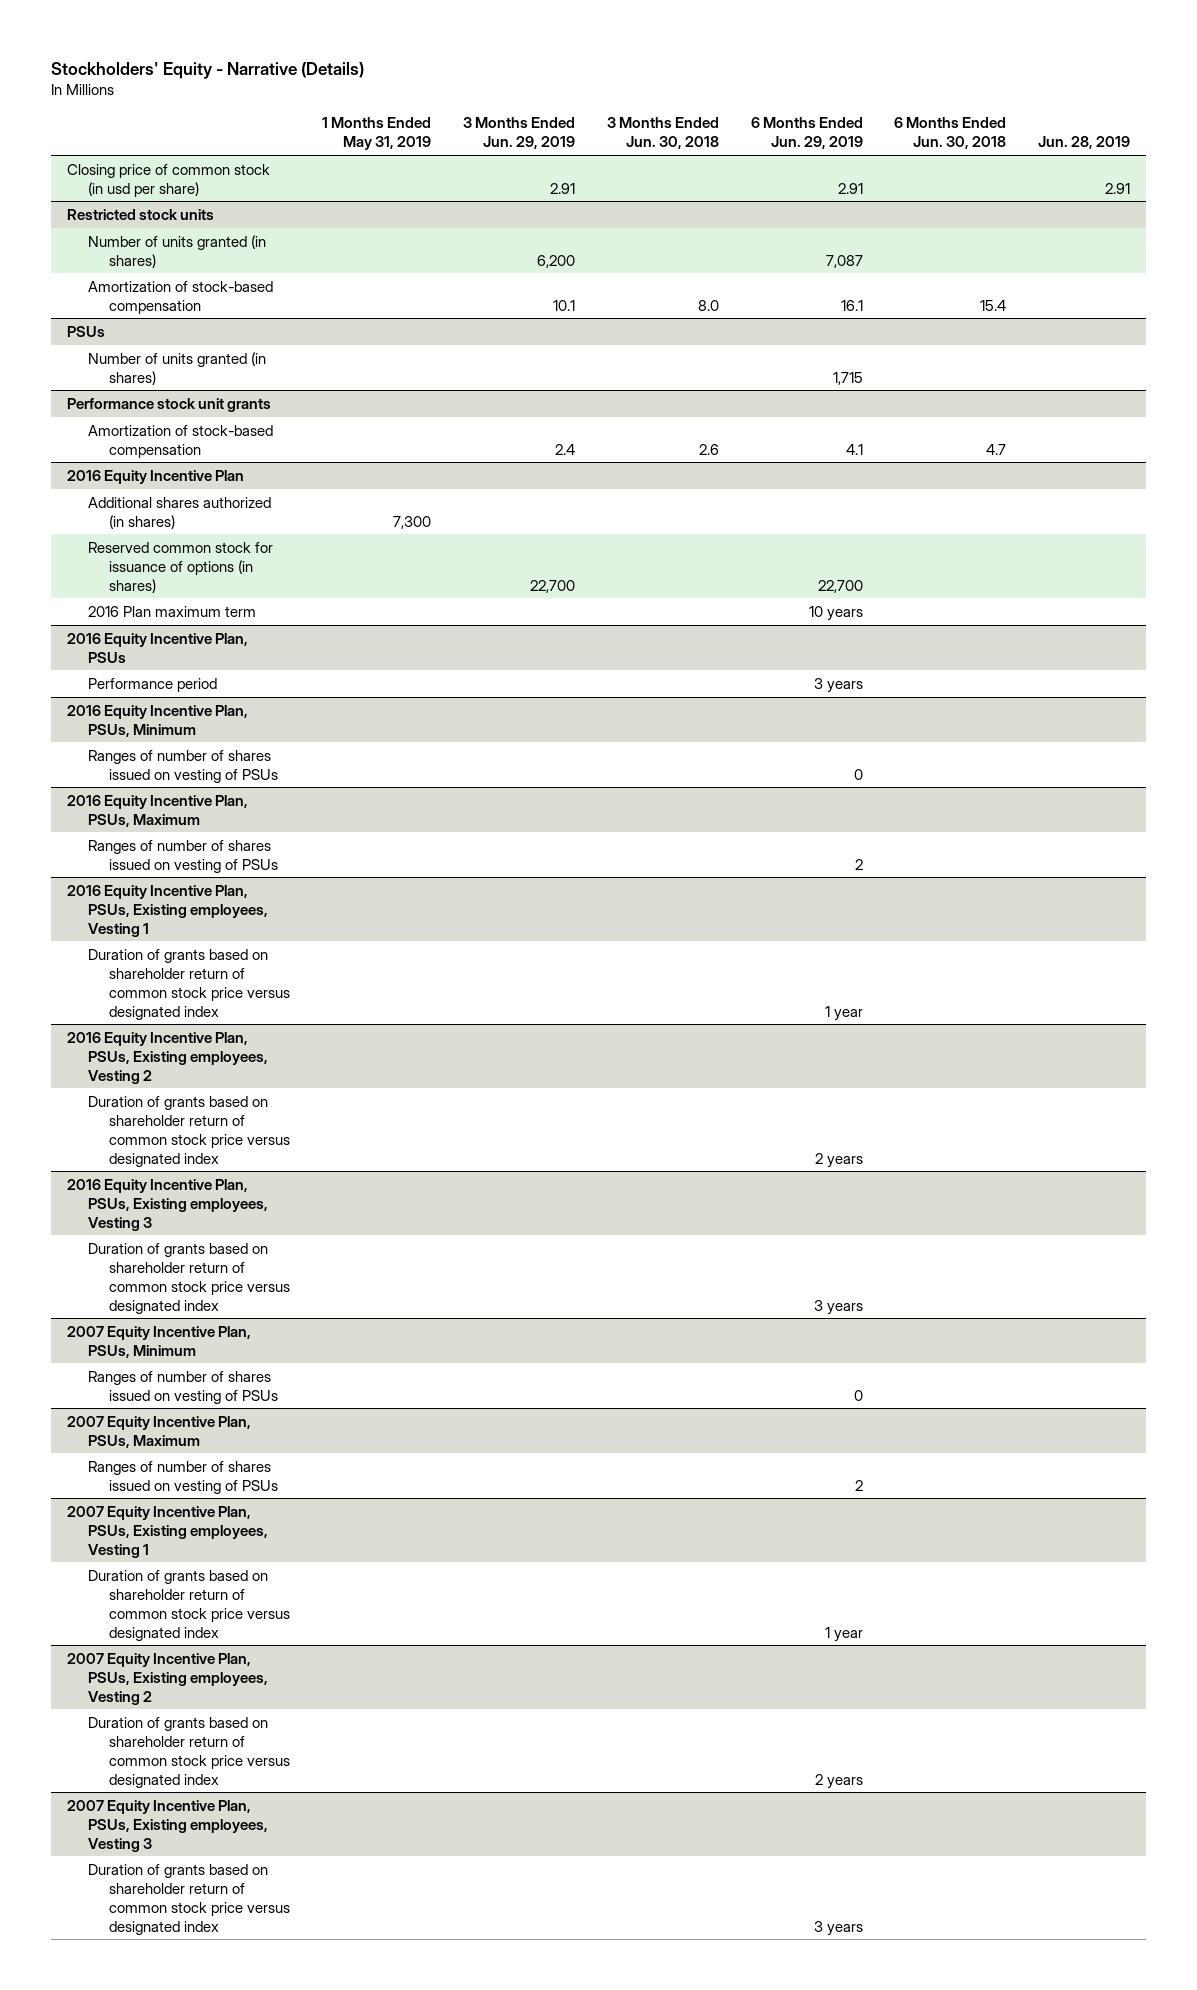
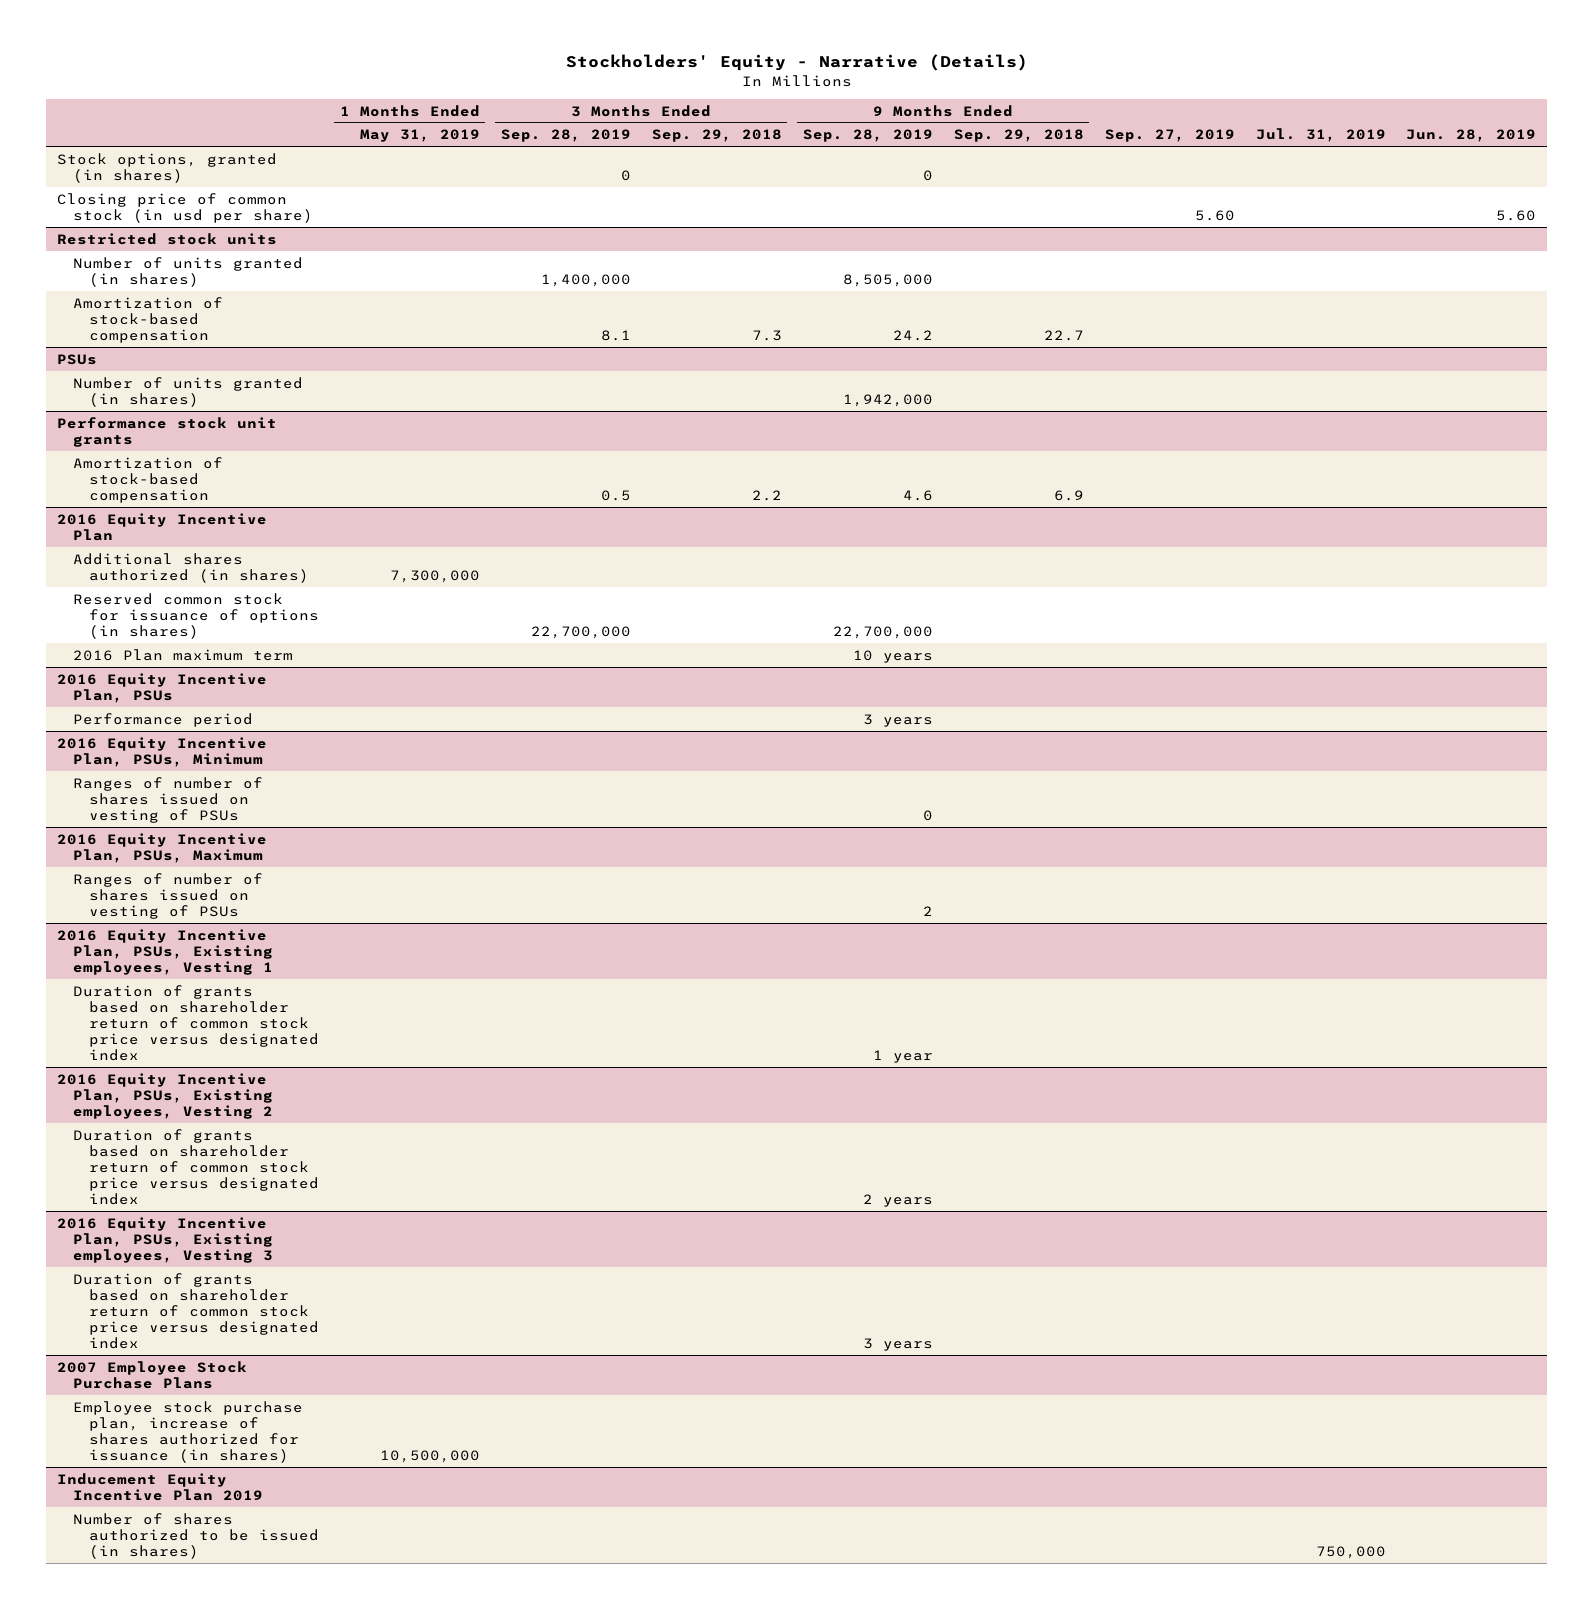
- | 1 Months Ended May 31, 2019 | 3 Months Ended Jun. 29, 2019 | 3 Months Ended Jun. 30, 2018 | 6 Months Ended Jun. 29, 2019 | 6 Months Ended Jun. 30, 2018 | Jun. 28, 2019
+ | 1 Months Ended May 31, 2019 | 3 Months Ended Sep. 28, 2019 | 3 Months Ended Sep. 29, 2018 | 9 Months Ended Sep. 28, 2019 | 9 Months Ended Sep. 29, 2018 | Sep. 27, 2019 | Jul. 31, 2019 | Jun. 28, 2019
- Closing price of common stock (in usd per share) | | 2.91 | | 2.91 | | 2.91
+ Stock options, granted (in shares) | | 0 | | 0 | | | |
+ Closing price of common stock (in usd per share) | | | | | | 5.60 | | 5.60
@ 2016 Equity Incentive Plan
- Additional shares authorized (in shares) | 7,300 | | | | |
+ Additional shares authorized (in shares) | 7,300,000 | | | | | | |
- 2007 Equity Incentive Plan, PSUs, Minimum
- Ranges of number of shares issued on vesting of PSUs | | | | 0 | |
- 2007 Equity Incentive Plan, PSUs, Maximum
- Ranges of number of shares issued on vesting of PSUs | | | | 2 | |
- 2007 Equity Incentive Plan, PSUs, Existing employees, Vesting 1
- Duration of grants based on shareholder return of common stock price versus designated index | | | | 1 year | |
- 2007 Equity Incentive Plan, PSUs, Existing employees, Vesting 2
- Duration of grants based on shareholder return of common stock price versus designated index | | | | 2 years | |
- 2007 Equity Incentive Plan, PSUs, Existing employees, Vesting 3
- Duration of grants based on shareholder return of common stock price versus designated index | | | | 3 years | |
+ 2007 Employee Stock Purchase Plans
+ Employee stock purchase plan, increase of shares authorized for issuance (in shares) | 10,500,000 | | | | | | |
+ Inducement Equity Incentive Plan 2019
+ Number of shares authorized to be issued (in shares) | | | | | | | 750,000 |

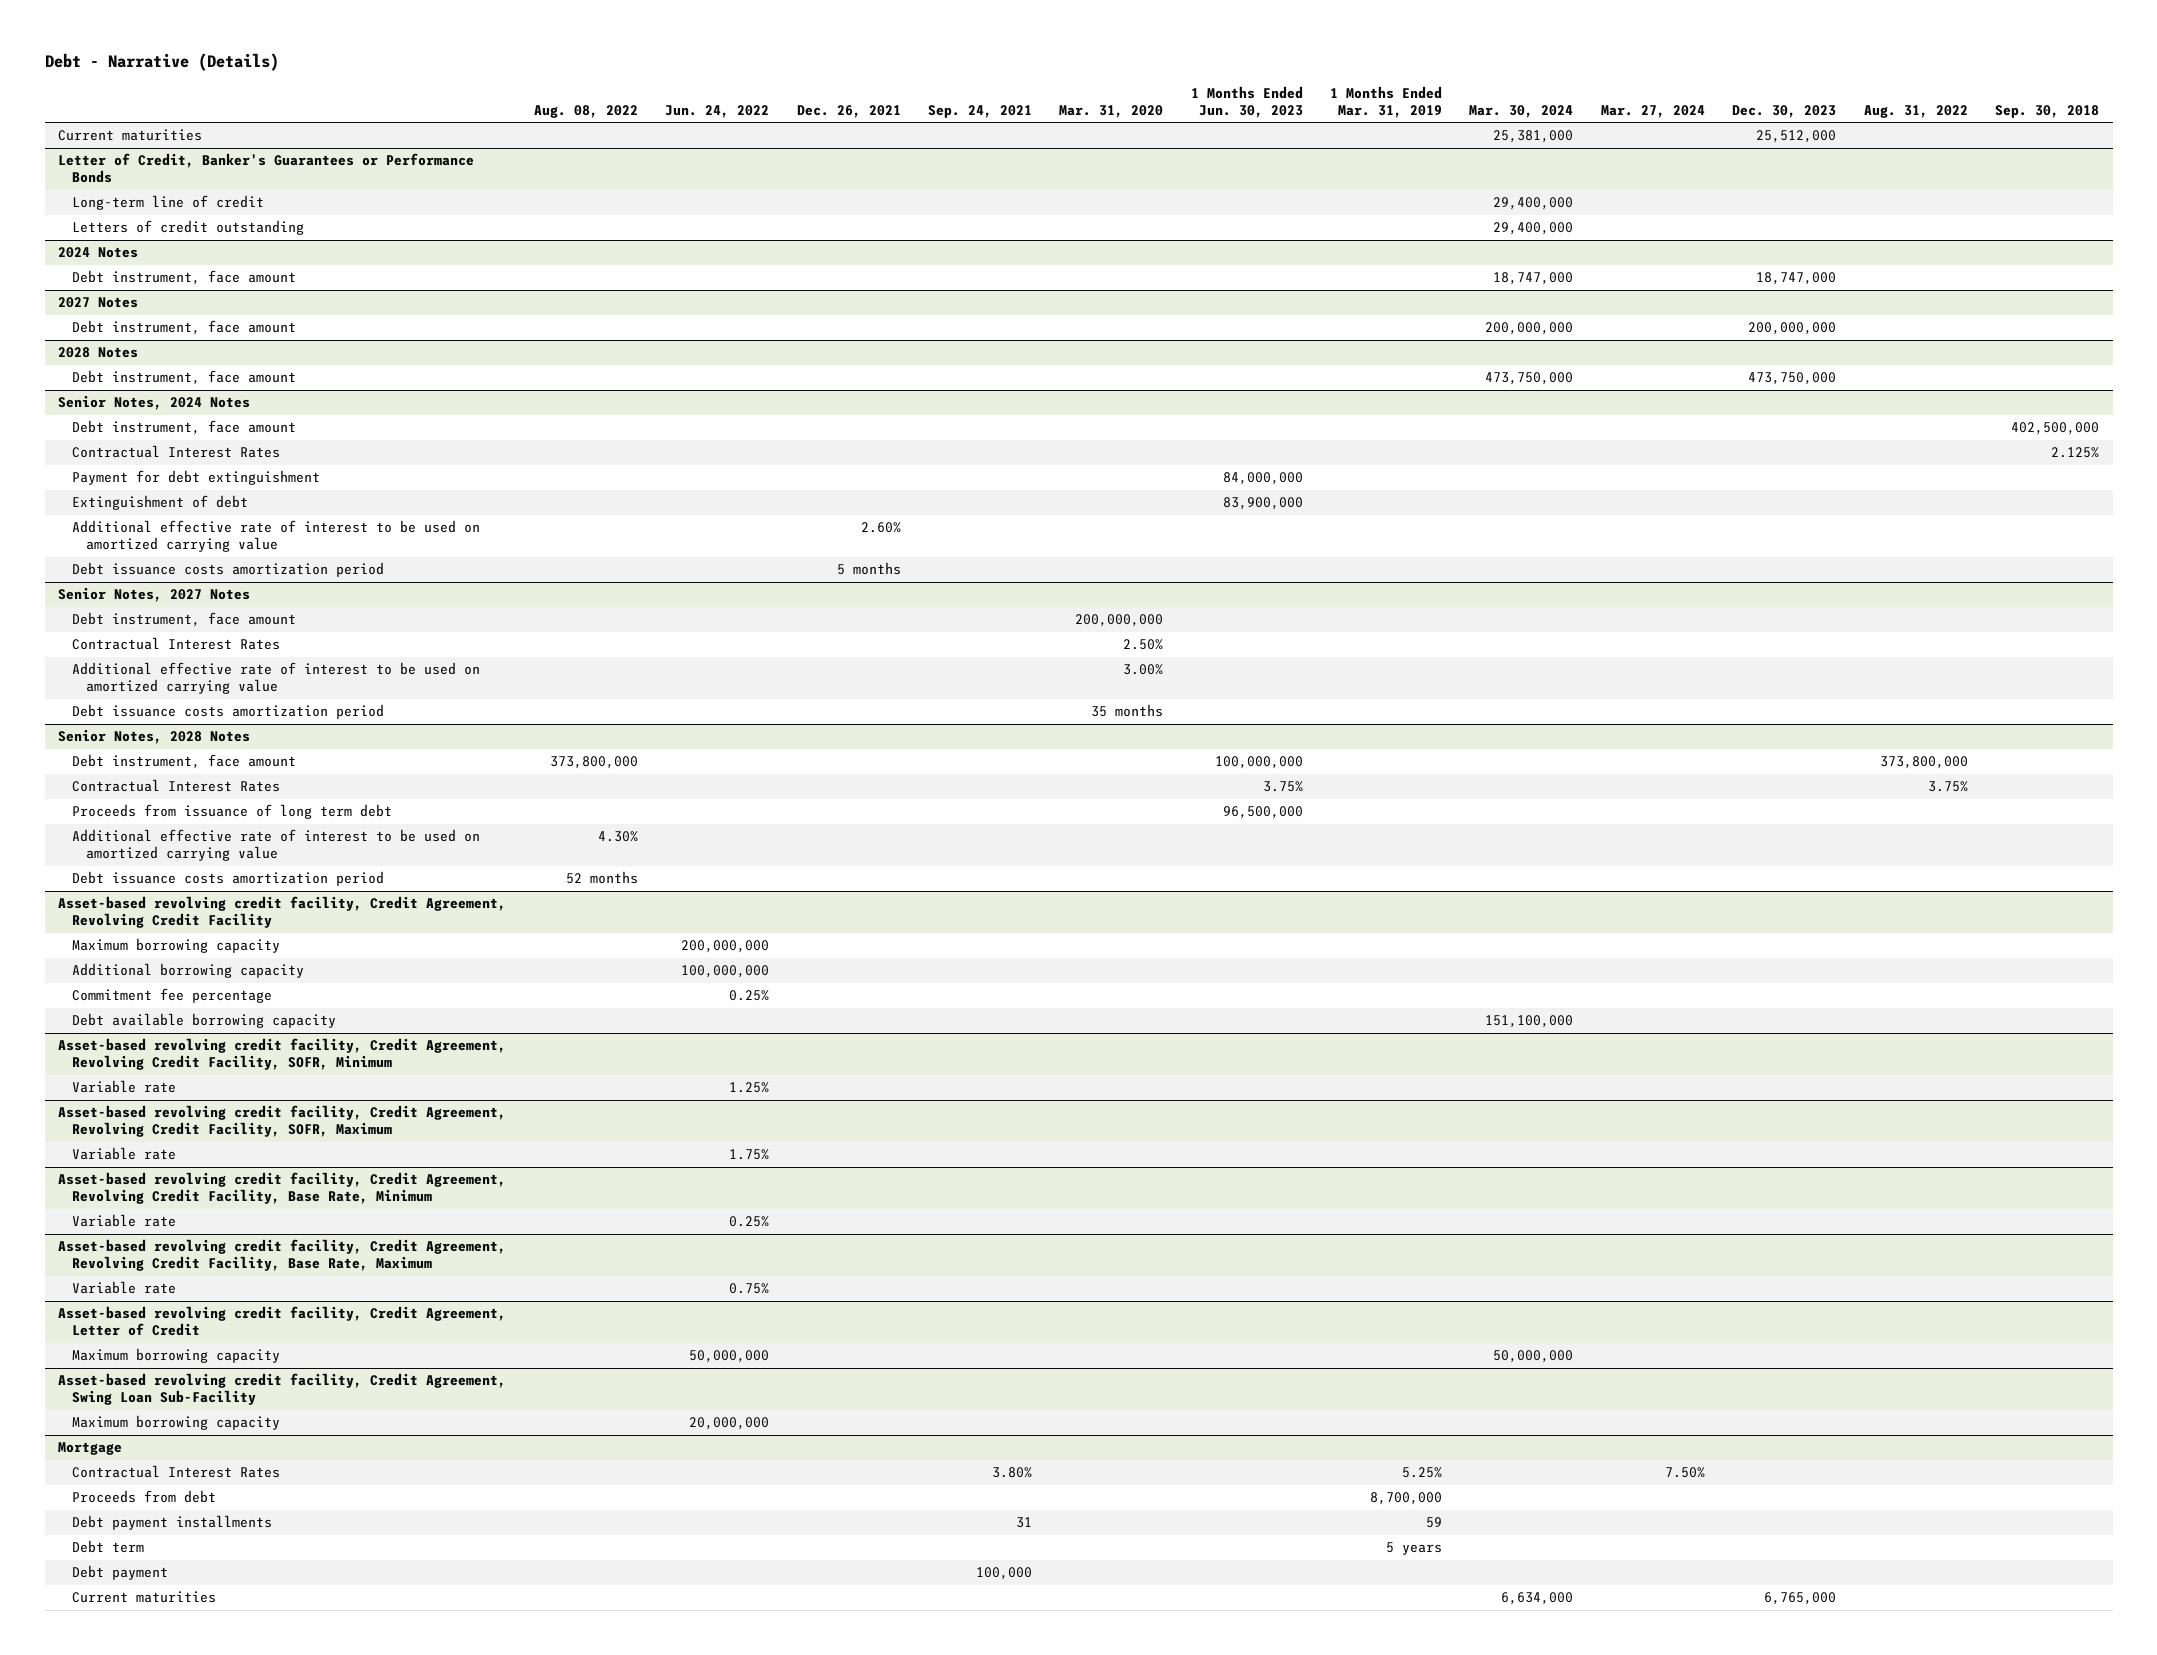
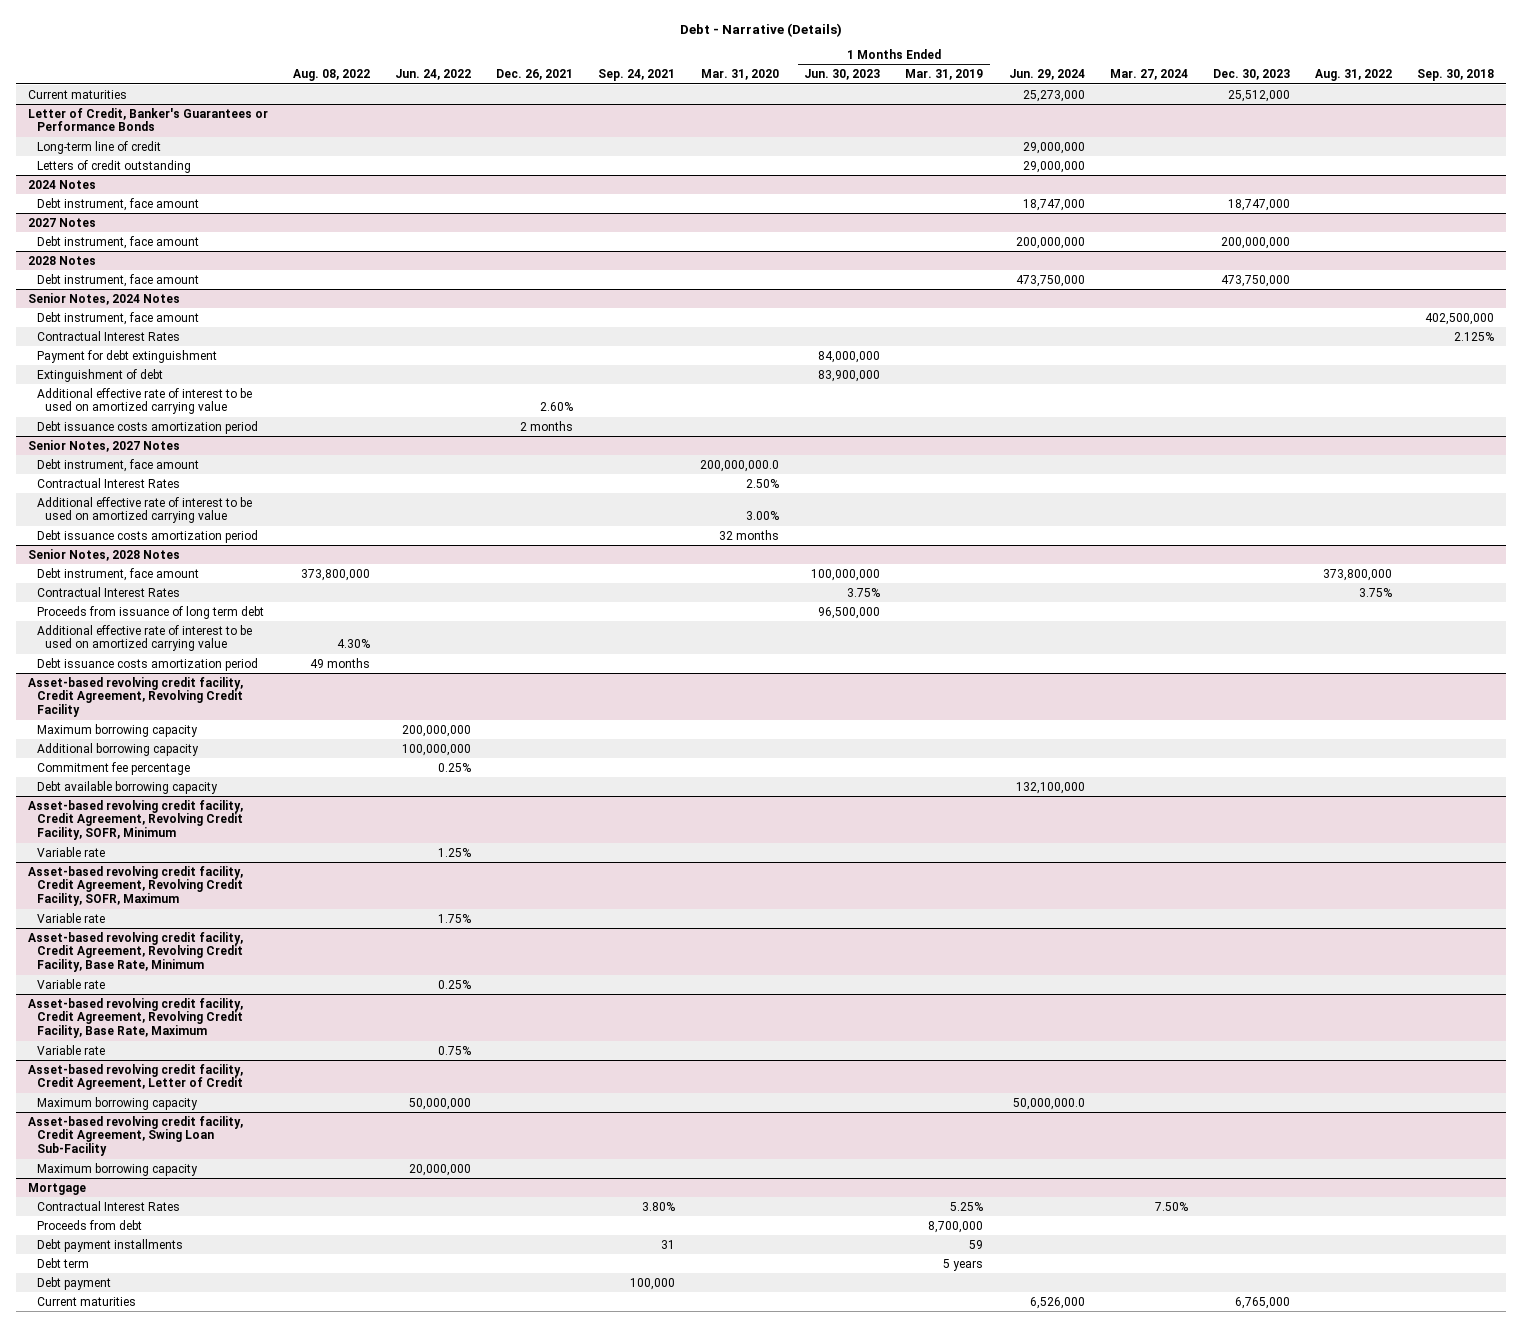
- | Aug. 08, 2022 | Jun. 24, 2022 | Dec. 26, 2021 | Sep. 24, 2021 | Mar. 31, 2020 | 1 Months Ended Jun. 30, 2023 | 1 Months Ended Mar. 31, 2019 | Mar. 30, 2024 | Mar. 27, 2024 | Dec. 30, 2023 | Aug. 31, 2022 | Sep. 30, 2018
+ | Aug. 08, 2022 | Jun. 24, 2022 | Dec. 26, 2021 | Sep. 24, 2021 | Mar. 31, 2020 | 1 Months Ended Jun. 30, 2023 | 1 Months Ended Mar. 31, 2019 | Jun. 29, 2024 | Mar. 27, 2024 | Dec. 30, 2023 | Aug. 31, 2022 | Sep. 30, 2018
@ Senior Notes, 2024 Notes
- Debt issuance costs amortization period | | | 5 months | | | | | | | | |
+ Debt issuance costs amortization period | | | 2 months | | | | | | | | |
@ Senior Notes, 2027 Notes
- Debt instrument, face amount | | | | | 200,000,000 | | | | | | |
+ Debt instrument, face amount | | | | | 200,000,000.0 | | | | | | |
- Debt issuance costs amortization period | | | | | 35 months | | | | | | |
+ Debt issuance costs amortization period | | | | | 32 months | | | | | | |
@ Senior Notes, 2028 Notes
- Debt issuance costs amortization period | 52 months | | | | | | | | | | |
+ Debt issuance costs amortization period | 49 months | | | | | | | | | | |

